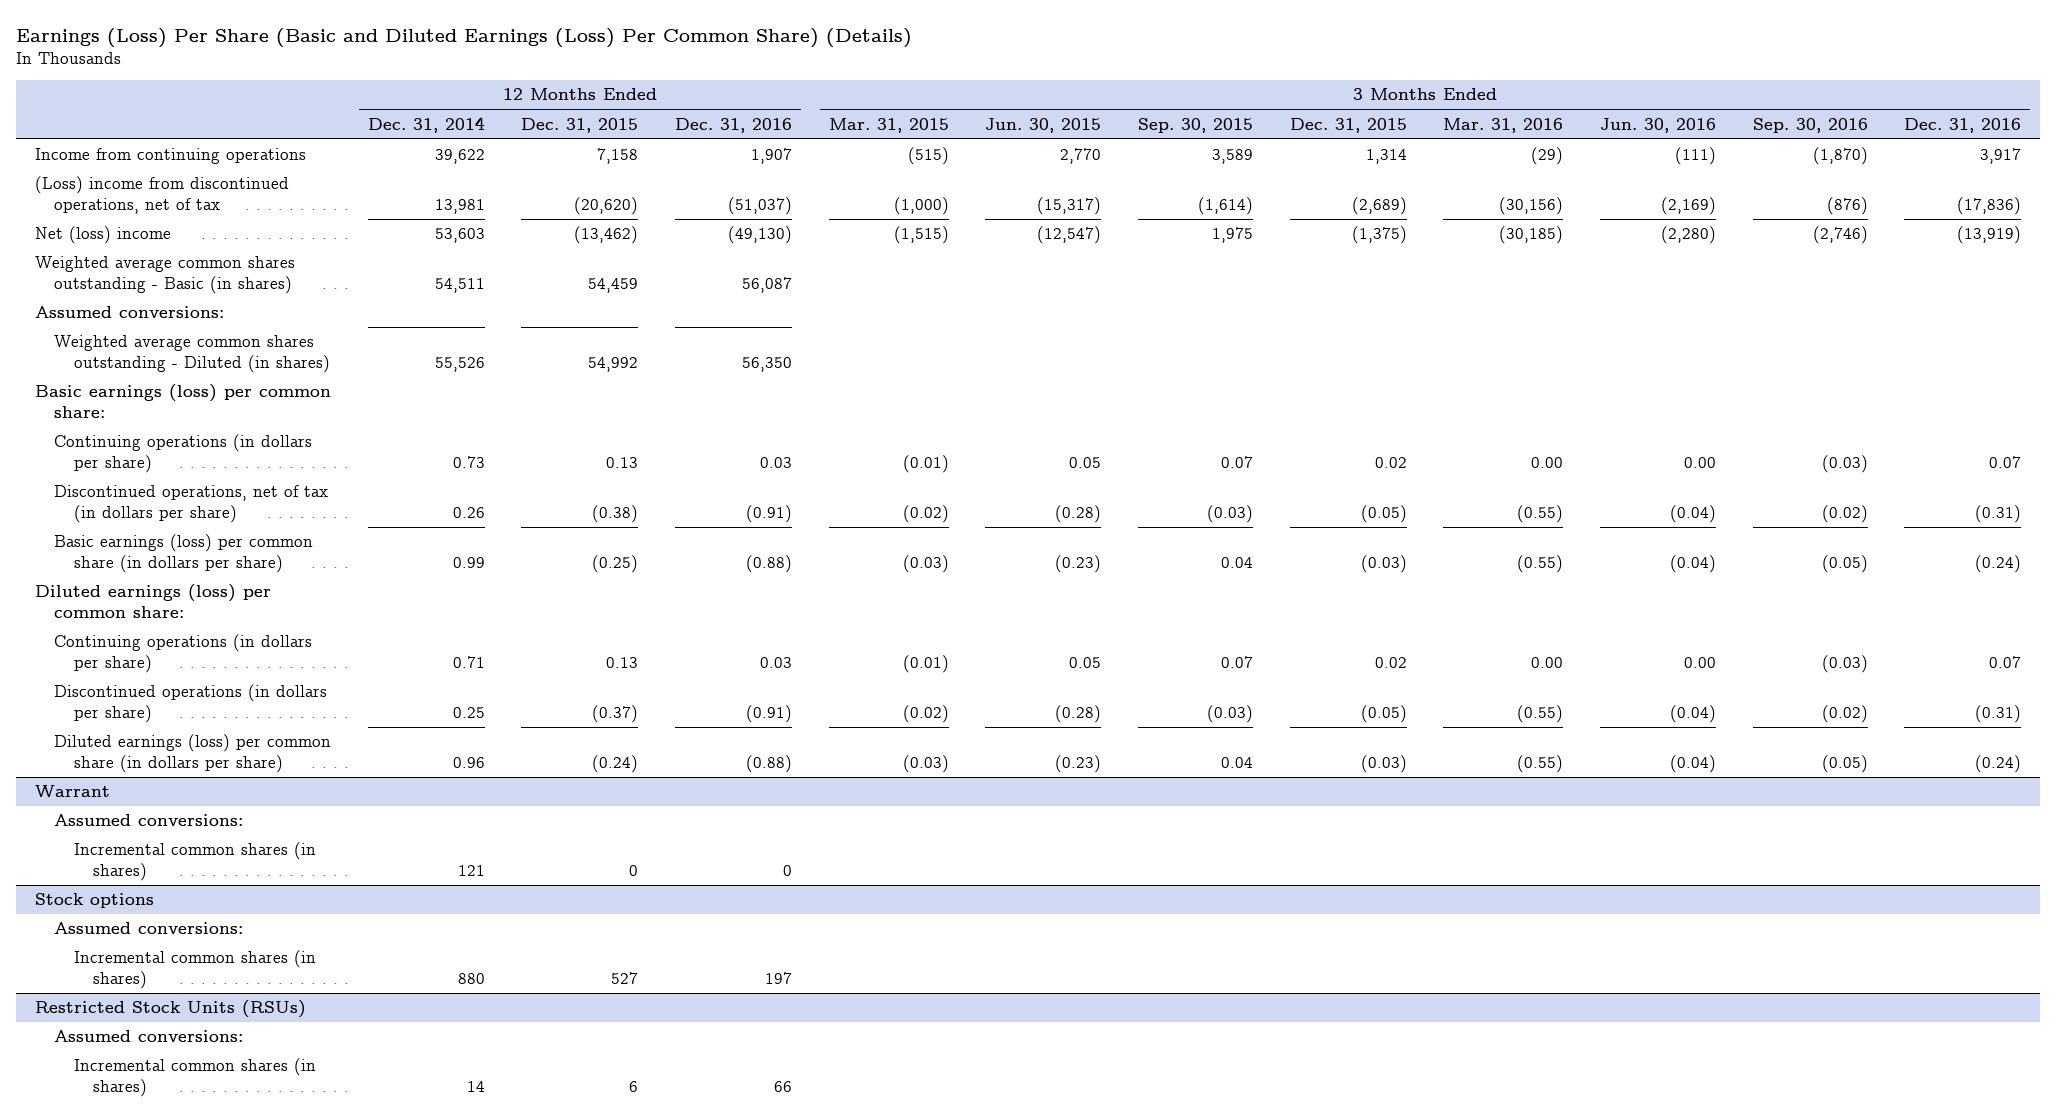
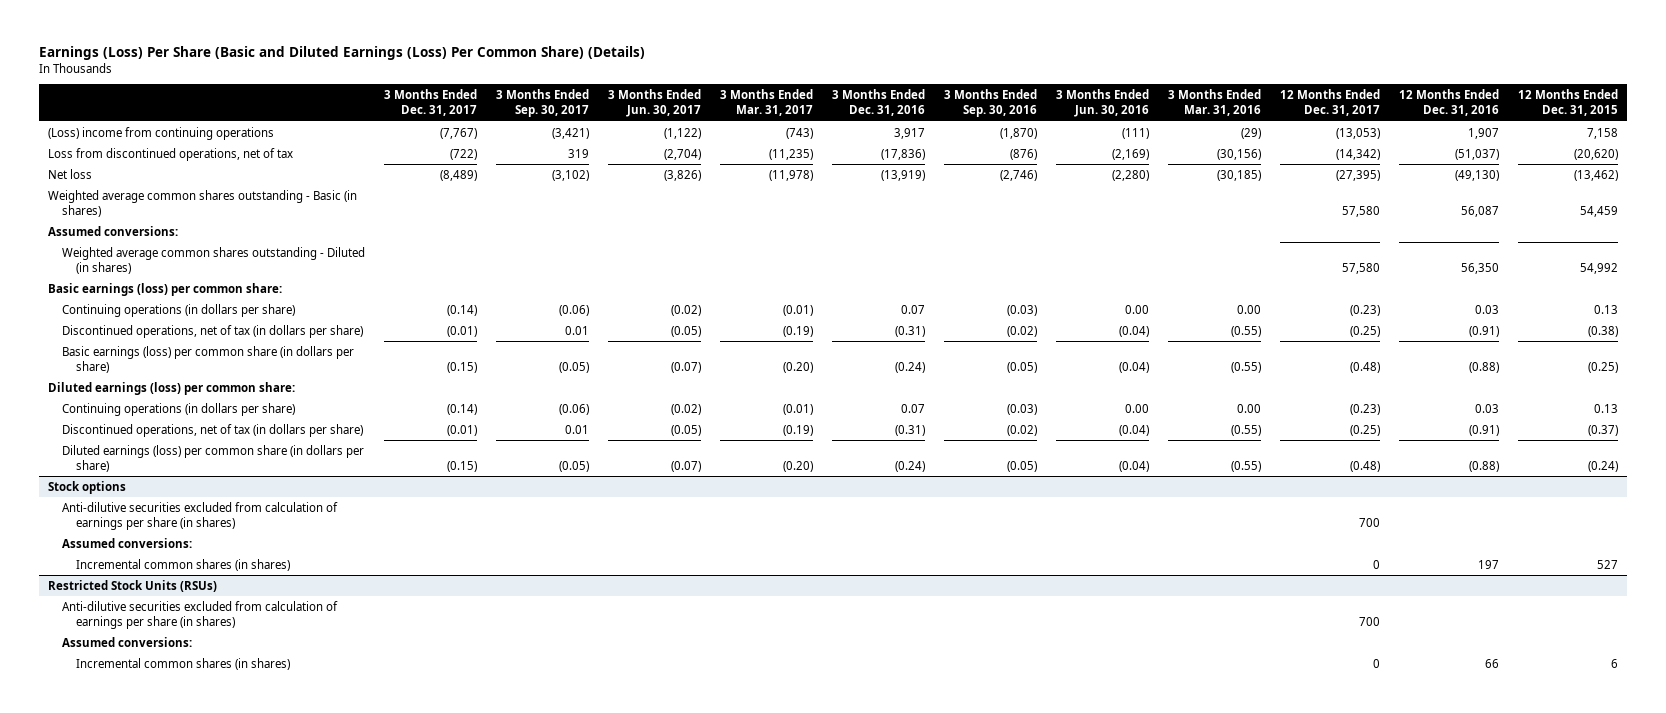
- | 12 Months Ended Dec. 31, 2014 | 12 Months Ended Dec. 31, 2015 | 12 Months Ended Dec. 31, 2016 | 3 Months Ended Mar. 31, 2015 | 3 Months Ended Jun. 30, 2015 | 3 Months Ended Sep. 30, 2015 | 3 Months Ended Dec. 31, 2015 | 3 Months Ended Mar. 31, 2016 | 3 Months Ended Jun. 30, 2016 | 3 Months Ended Sep. 30, 2016 | 3 Months Ended Dec. 31, 2016
+ | 3 Months Ended Dec. 31, 2017 | 3 Months Ended Sep. 30, 2017 | 3 Months Ended Jun. 30, 2017 | 3 Months Ended Mar. 31, 2017 | 3 Months Ended Dec. 31, 2016 | 3 Months Ended Sep. 30, 2016 | 3 Months Ended Jun. 30, 2016 | 3 Months Ended Mar. 31, 2016 | 12 Months Ended Dec. 31, 2017 | 12 Months Ended Dec. 31, 2016 | 12 Months Ended Dec. 31, 2015
- Income from continuing operations | 39,622 | 7,158 | 1,907 | (515) | 2,770 | 3,589 | 1,314 | (29) | (111) | (1,870) | 3,917
- (Loss) income from discontinued operations, net of tax | 13,981 | (20,620) | (51,037) | (1,000) | (15,317) | (1,614) | (2,689) | (30,156) | (2,169) | (876) | (17,836)
- Net (loss) income | 53,603 | (13,462) | (49,130) | (1,515) | (12,547) | 1,975 | (1,375) | (30,185) | (2,280) | (2,746) | (13,919)
+ (Loss) income from continuing operations | (7,767) | (3,421) | (1,122) | (743) | 3,917 | (1,870) | (111) | (29) | (13,053) | 1,907 | 7,158
+ Loss from discontinued operations, net of tax | (722) | 319 | (2,704) | (11,235) | (17,836) | (876) | (2,169) | (30,156) | (14,342) | (51,037) | (20,620)
+ Net loss | (8,489) | (3,102) | (3,826) | (11,978) | (13,919) | (2,746) | (2,280) | (30,185) | (27,395) | (49,130) | (13,462)
- Discontinued operations (in dollars per share) | 0.25 | (0.37) | (0.91) | (0.02) | (0.28) | (0.03) | (0.05) | (0.55) | (0.04) | (0.02) | (0.31)
+ Discontinued operations, net of tax (in dollars per share) | (0.01) | 0.01 | (0.05) | (0.19) | (0.31) | (0.02) | (0.04) | (0.55) | (0.25) | (0.91) | (0.37)
- Warrant
- Assumed conversions:
- Incremental common shares (in shares) | 121 | 0 | 0 | | | | | | | |
@ Stock options
+ Anti-dilutive securities excluded from calculation of earnings per share (in shares) | | | | | | | | | 700 | |
@ Restricted Stock Units (RSUs)
+ Anti-dilutive securities excluded from calculation of earnings per share (in shares) | | | | | | | | | 700 | |

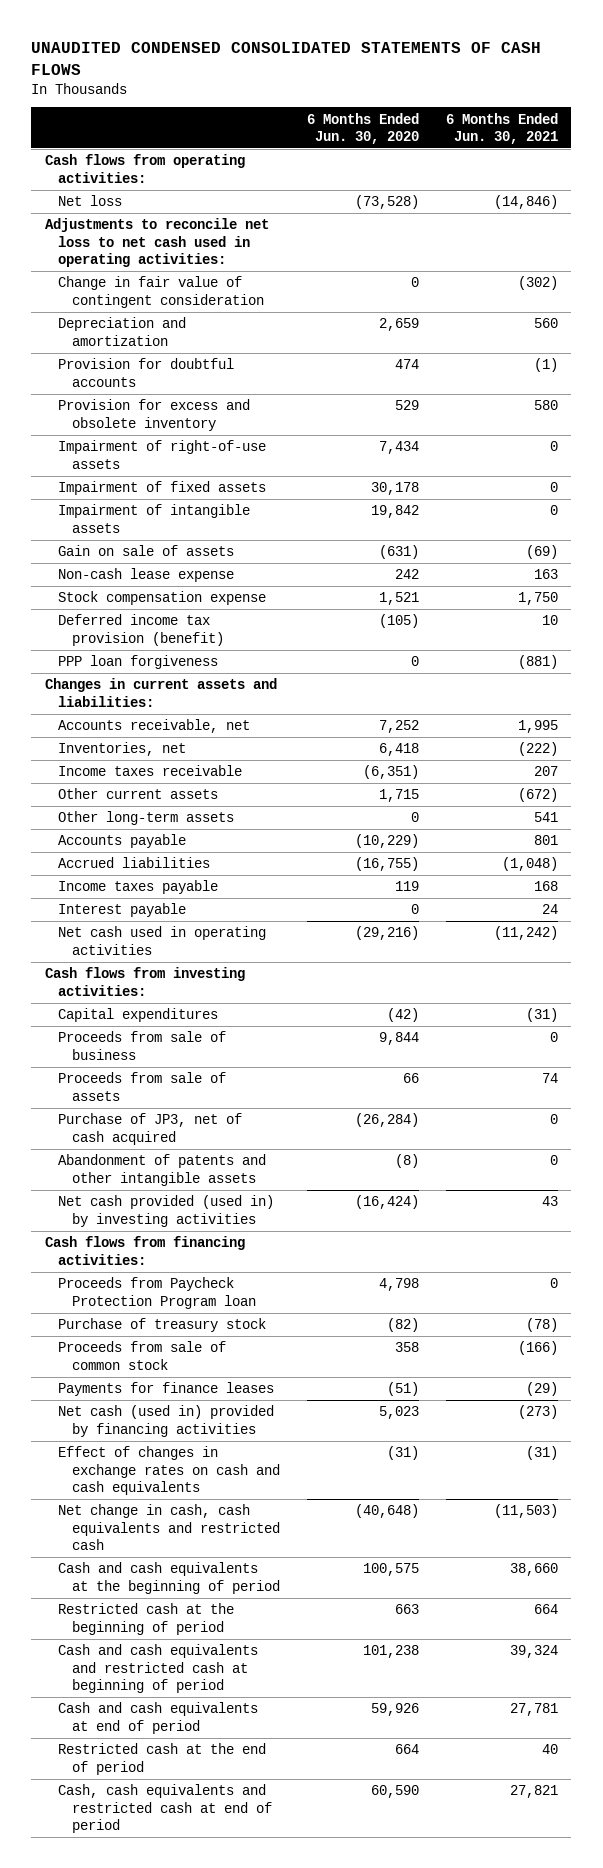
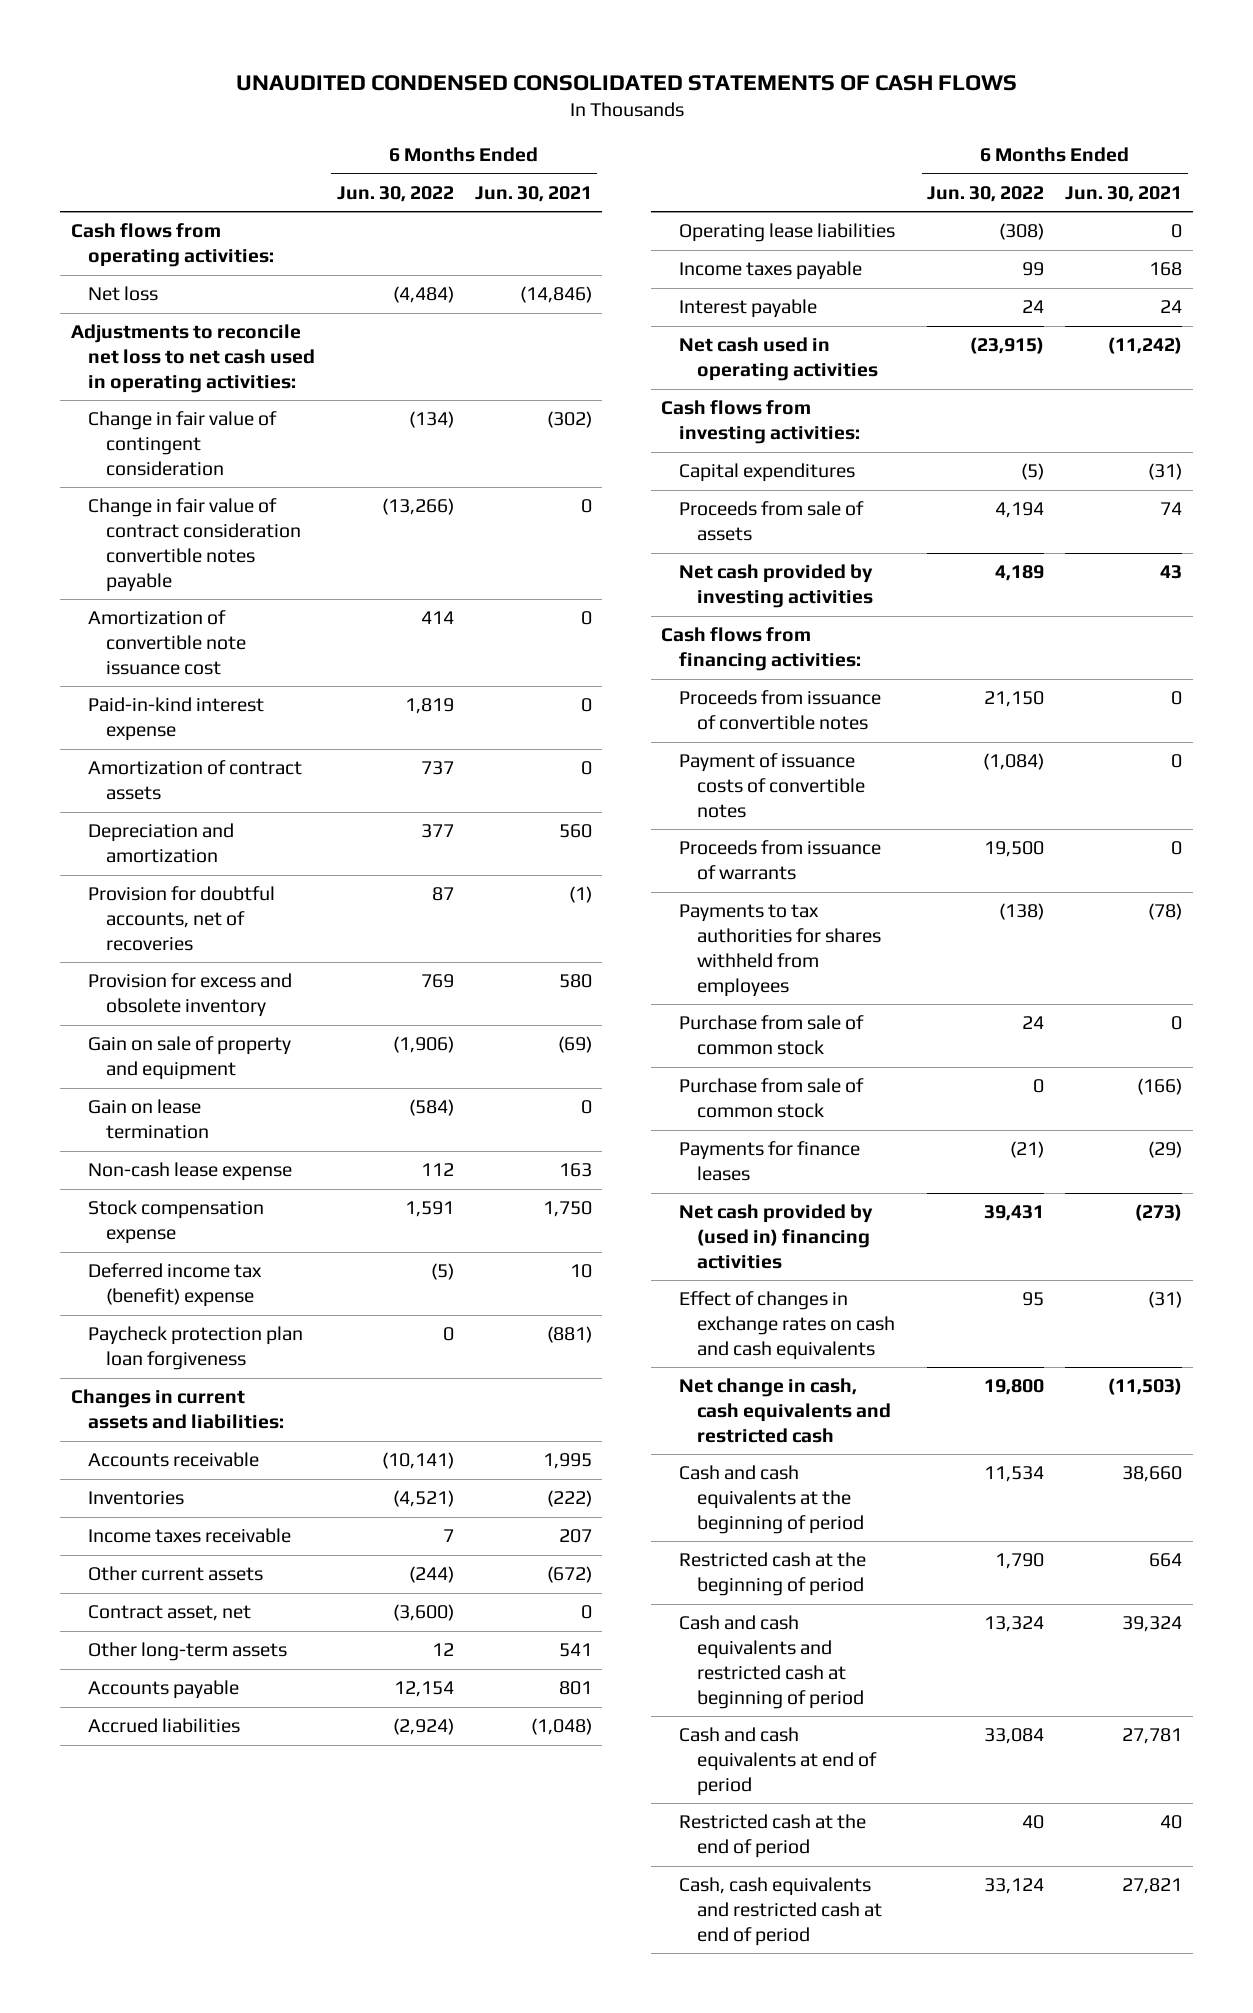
- | 6 Months Ended Jun. 30, 2020 | 6 Months Ended Jun. 30, 2021
+ | 6 Months Ended Jun. 30, 2022 | 6 Months Ended Jun. 30, 2021
+ Change in fair value of contract consideration convertible notes payable | (13,266) | 0
+ Amortization of convertible note issuance cost | 414 | 0
+ Paid-in-kind interest expense | 1,819 | 0
+ Amortization of contract assets | 737 | 0
- Provision for doubtful accounts | 474 | (1)
+ Provision for doubtful accounts, net of recoveries | 87 | (1)
- Impairment of right-of-use assets | 7,434 | 0
- Impairment of fixed assets | 30,178 | 0
- Impairment of intangible assets | 19,842 | 0
- Gain on sale of assets | (631) | (69)
+ Gain on sale of property and equipment | (1,906) | (69)
+ Gain on lease termination | (584) | 0
- Deferred income tax provision (benefit) | (105) | 10
- PPP loan forgiveness | 0 | (881)
+ Deferred income tax (benefit) expense | (5) | 10
+ Paycheck protection plan loan forgiveness | 0 | (881)
- Accounts receivable, net | 7,252 | 1,995
- Inventories, net | 6,418 | (222)
+ Accounts receivable | (10,141) | 1,995
+ Inventories | (4,521) | (222)
+ Contract asset, net | (3,600) | 0
+ Operating lease liabilities | (308) | 0
- Proceeds from sale of business | 9,844 | 0
- Purchase of JP3, net of cash acquired | (26,284) | 0
- Abandonment of patents and other intangible assets | (8) | 0
- Net cash provided (used in) by investing activities | (16,424) | 43
+ Net cash provided by investing activities | 4,189 | 43
- Proceeds from Paycheck Protection Program loan | 4,798 | 0
- Purchase of treasury stock | (82) | (78)
- Proceeds from sale of common stock | 358 | (166)
+ Proceeds from issuance of convertible notes | 21,150 | 0
+ Payment of issuance costs of convertible notes | (1,084) | 0
+ Proceeds from issuance of warrants | 19,500 | 0
+ Payments to tax authorities for shares withheld from employees | (138) | (78)
+ Purchase from sale of common stock | 24 | 0
+ Purchase from sale of common stock | 0 | (166)
- Net cash (used in) provided by financing activities | 5,023 | (273)
+ Net cash provided by (used in) financing activities | 39,431 | (273)

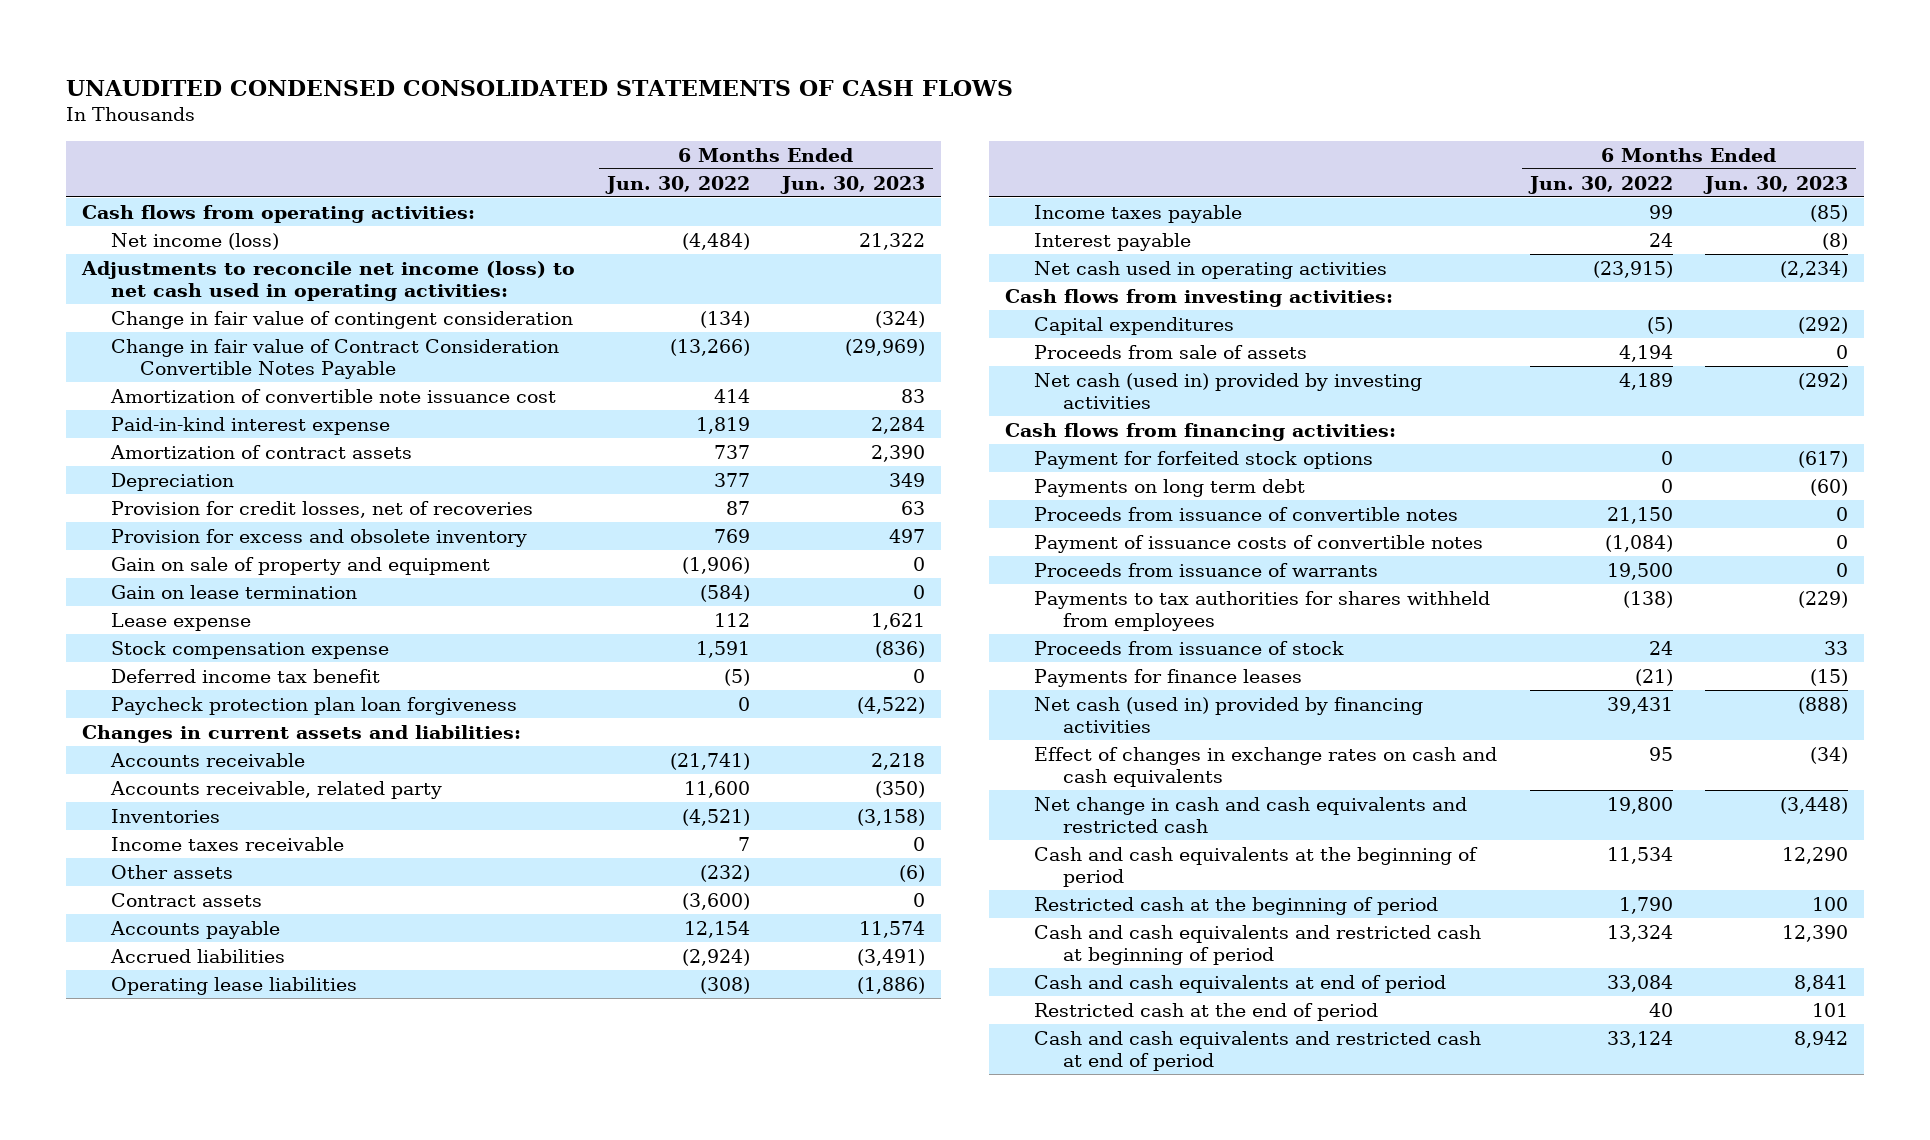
- | 6 Months Ended Jun. 30, 2022 | 6 Months Ended Jun. 30, 2021
+ | 6 Months Ended Jun. 30, 2022 | 6 Months Ended Jun. 30, 2023
- Net loss | (4,484) | (14,846)
- Adjustments to reconcile net loss to net cash used in operating activities:
+ Net income (loss) | (4,484) | 21,322
+ Adjustments to reconcile net income (loss) to net cash used in operating activities:
- Change in fair value of contract consideration convertible notes payable | (13,266) | 0
+ Change in fair value of Contract Consideration Convertible Notes Payable | (13,266) | (29,969)
- Depreciation and amortization | 377 | 560
- Provision for doubtful accounts, net of recoveries | 87 | (1)
+ Depreciation | 377 | 349
+ Provision for credit losses, net of recoveries | 87 | 63
- Non-cash lease expense | 112 | 163
+ Lease expense | 112 | 1,621
- Deferred income tax (benefit) expense | (5) | 10
+ Deferred income tax benefit | (5) | 0
- Accounts receivable | (10,141) | 1,995
+ Accounts receivable | (21,741) | 2,218
+ Accounts receivable, related party | 11,600 | (350)
- Other current assets | (244) | (672)
- Contract asset, net | (3,600) | 0
- Other long-term assets | 12 | 541
+ Other assets | (232) | (6)
+ Contract assets | (3,600) | 0
- Net cash provided by investing activities | 4,189 | 43
+ Net cash (used in) provided by investing activities | 4,189 | (292)
+ Payment for forfeited stock options | 0 | (617)
+ Payments on long term debt | 0 | (60)
- Purchase from sale of common stock | 24 | 0
- Purchase from sale of common stock | 0 | (166)
+ Proceeds from issuance of stock | 24 | 33
- Net cash provided by (used in) financing activities | 39,431 | (273)
+ Net cash (used in) provided by financing activities | 39,431 | (888)
- Net change in cash, cash equivalents and restricted cash | 19,800 | (11,503)
+ Net change in cash and cash equivalents and restricted cash | 19,800 | (3,448)
- Cash, cash equivalents and restricted cash at end of period | 33,124 | 27,821
+ Cash and cash equivalents and restricted cash at end of period | 33,124 | 8,942

